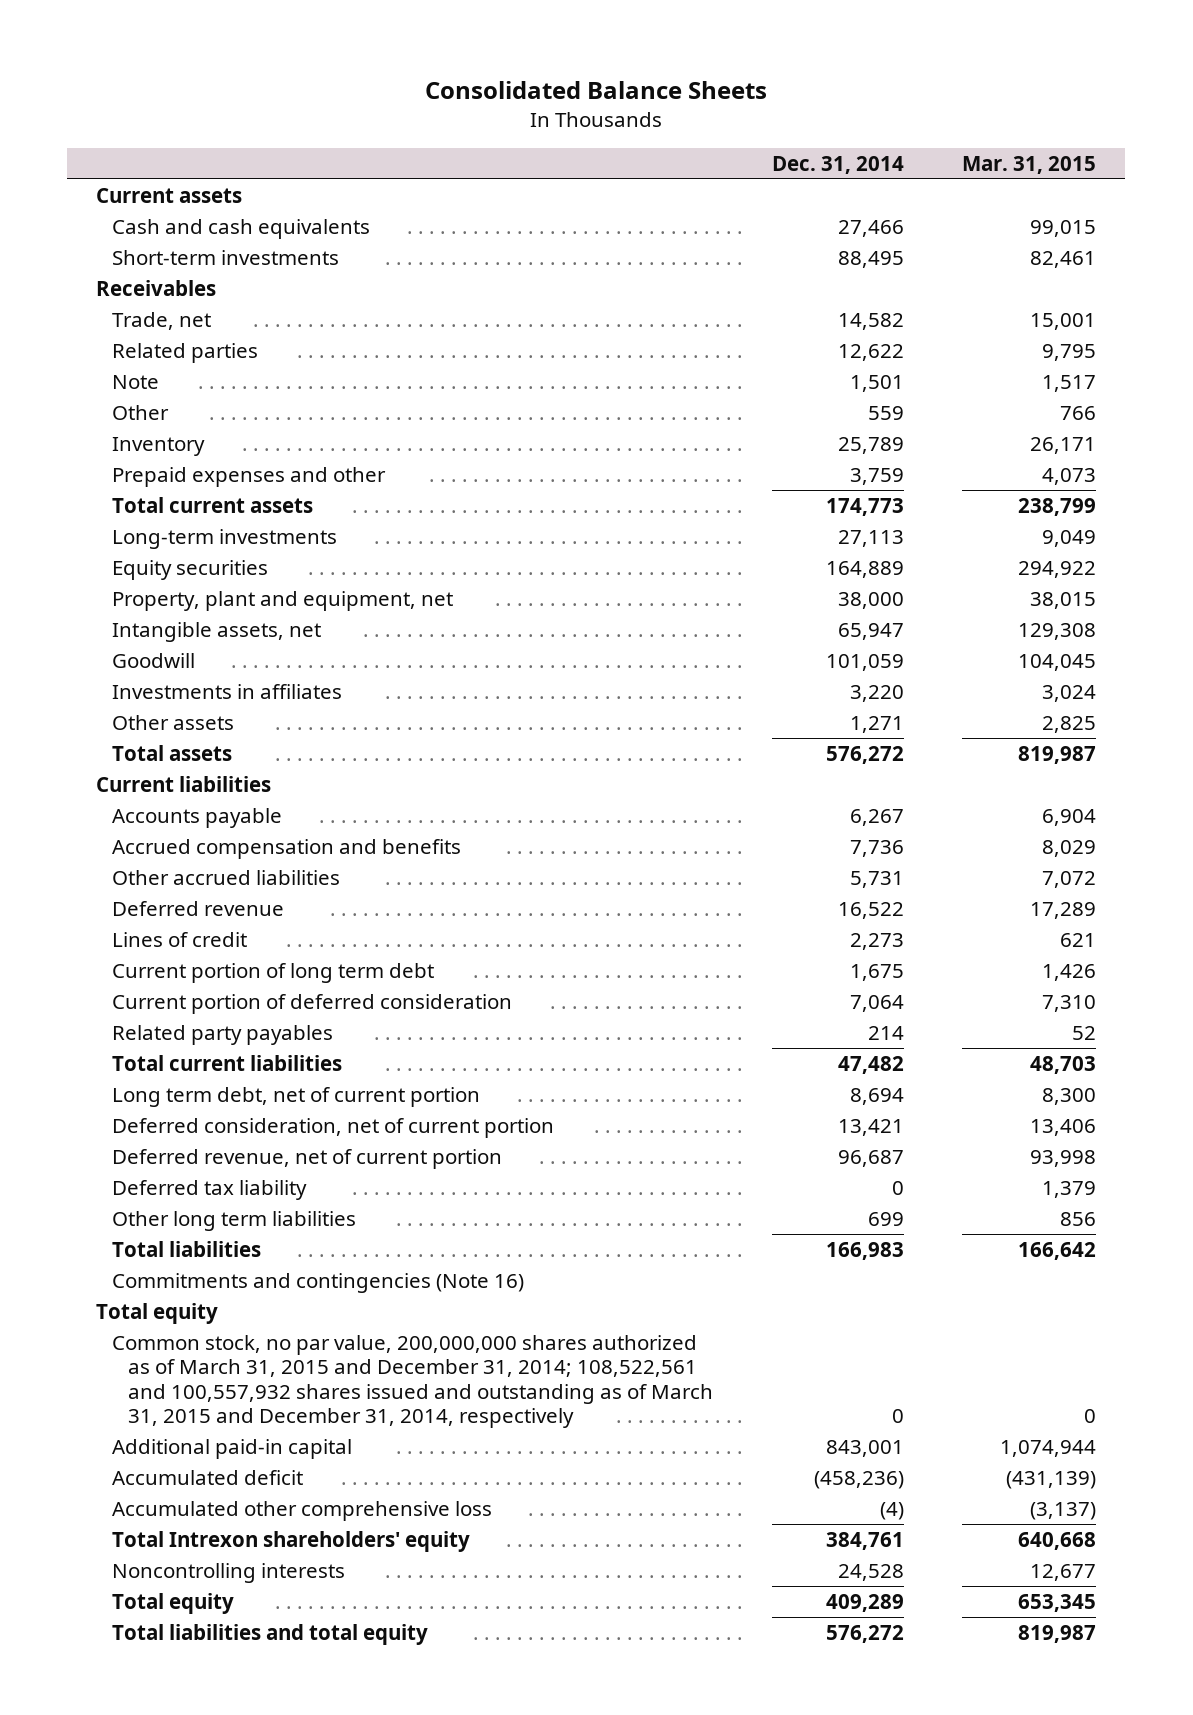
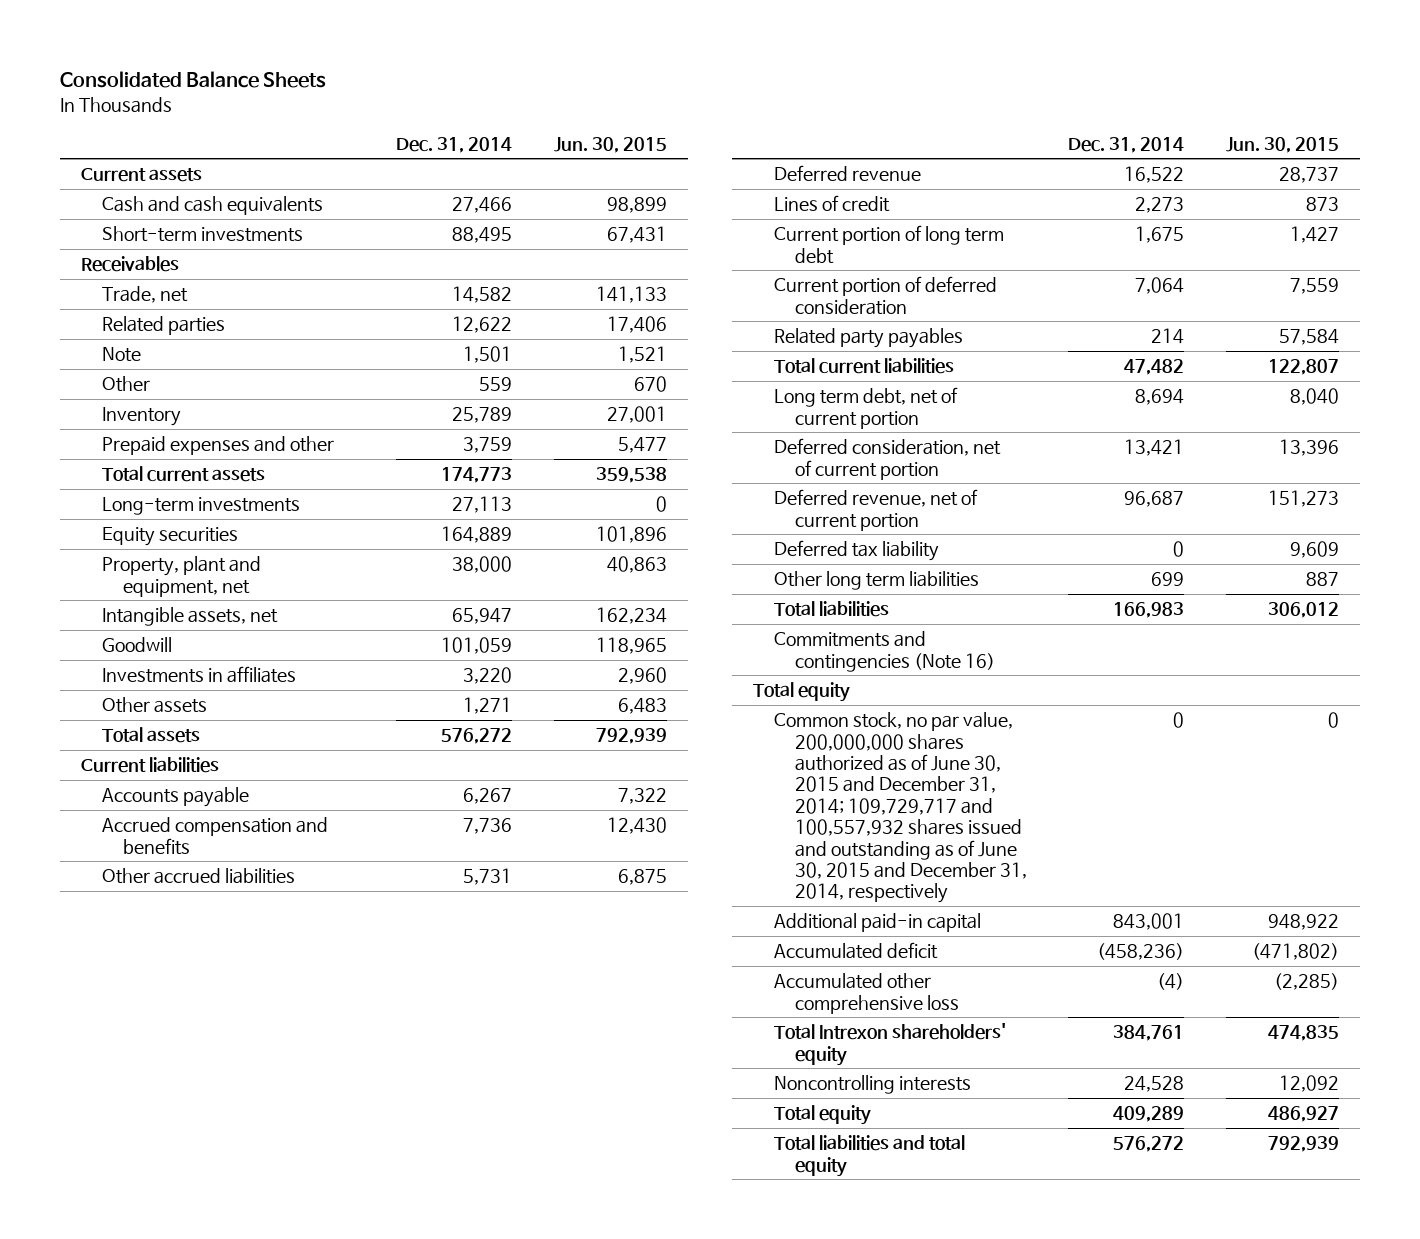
- | Dec. 31, 2014 | Mar. 31, 2015
+ | Dec. 31, 2014 | Jun. 30, 2015
- Common stock, no par value, 200,000,000 shares authorized as of March 31, 2015 and December 31, 2014; 108,522,561 and 100,557,932 shares issued and outstanding as of March 31, 2015 and December 31, 2014, respectively | 0 | 0
+ Common stock, no par value, 200,000,000 shares authorized as of June 30, 2015 and December 31, 2014; 109,729,717 and 100,557,932 shares issued and outstanding as of June 30, 2015 and December 31, 2014, respectively | 0 | 0

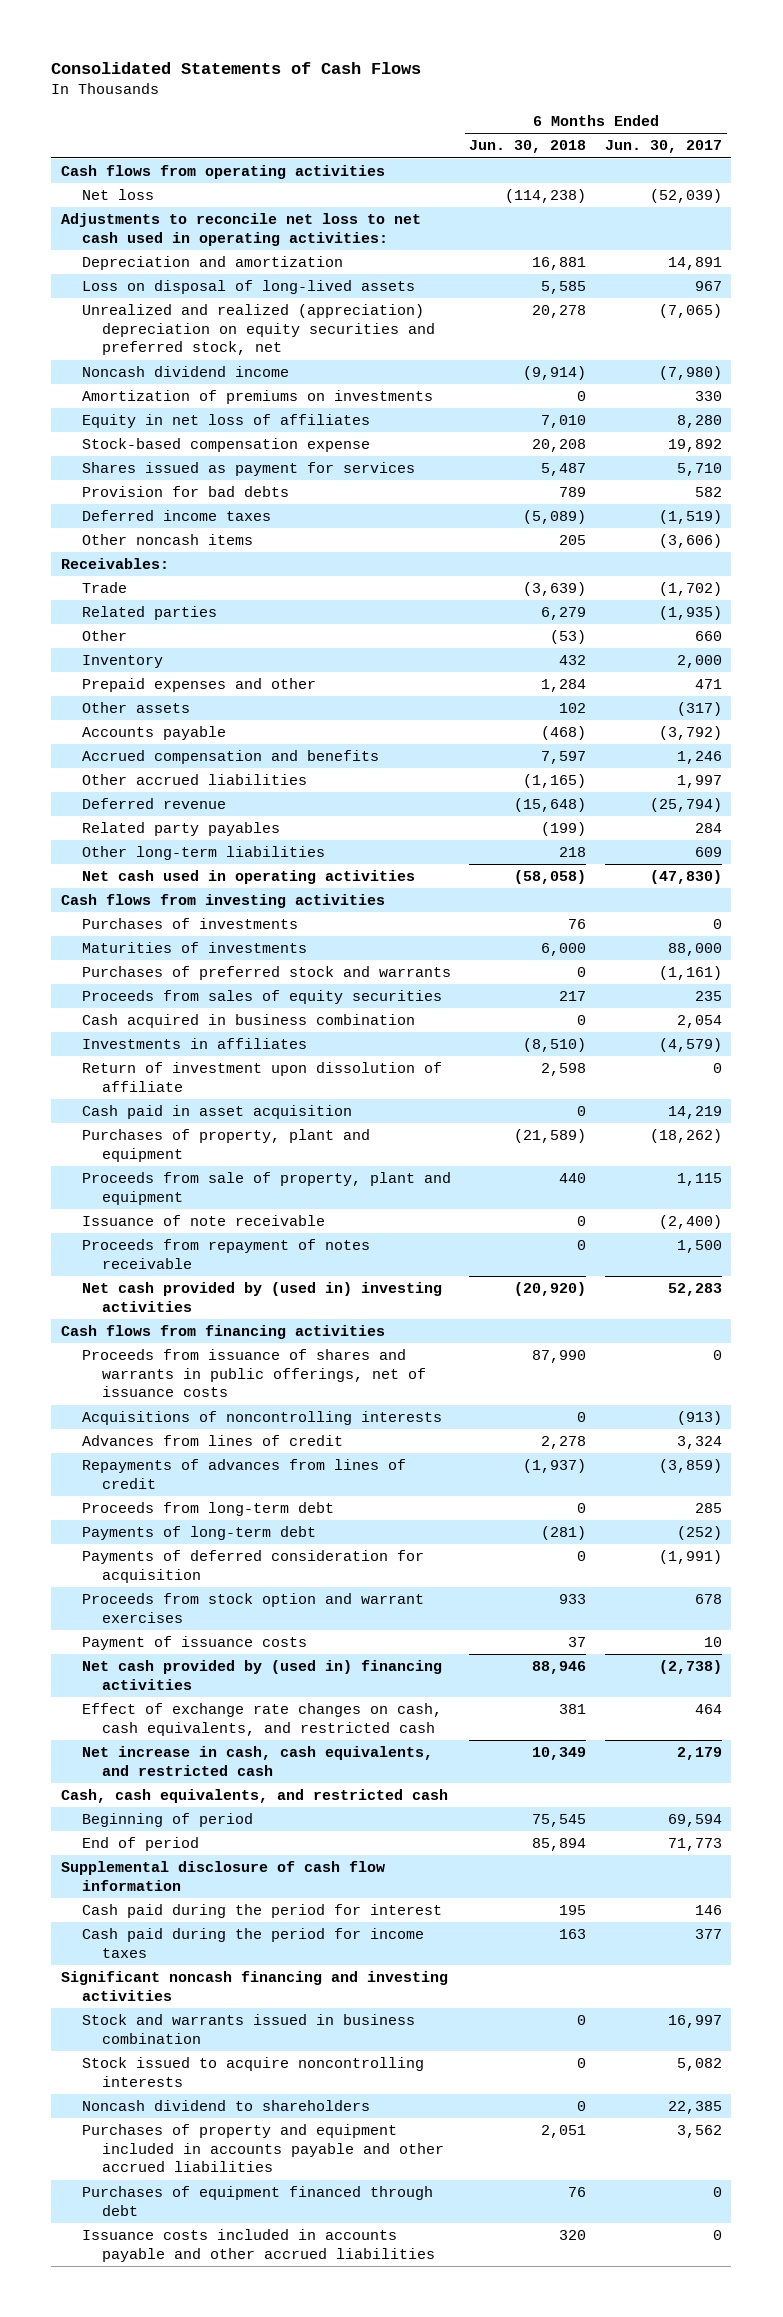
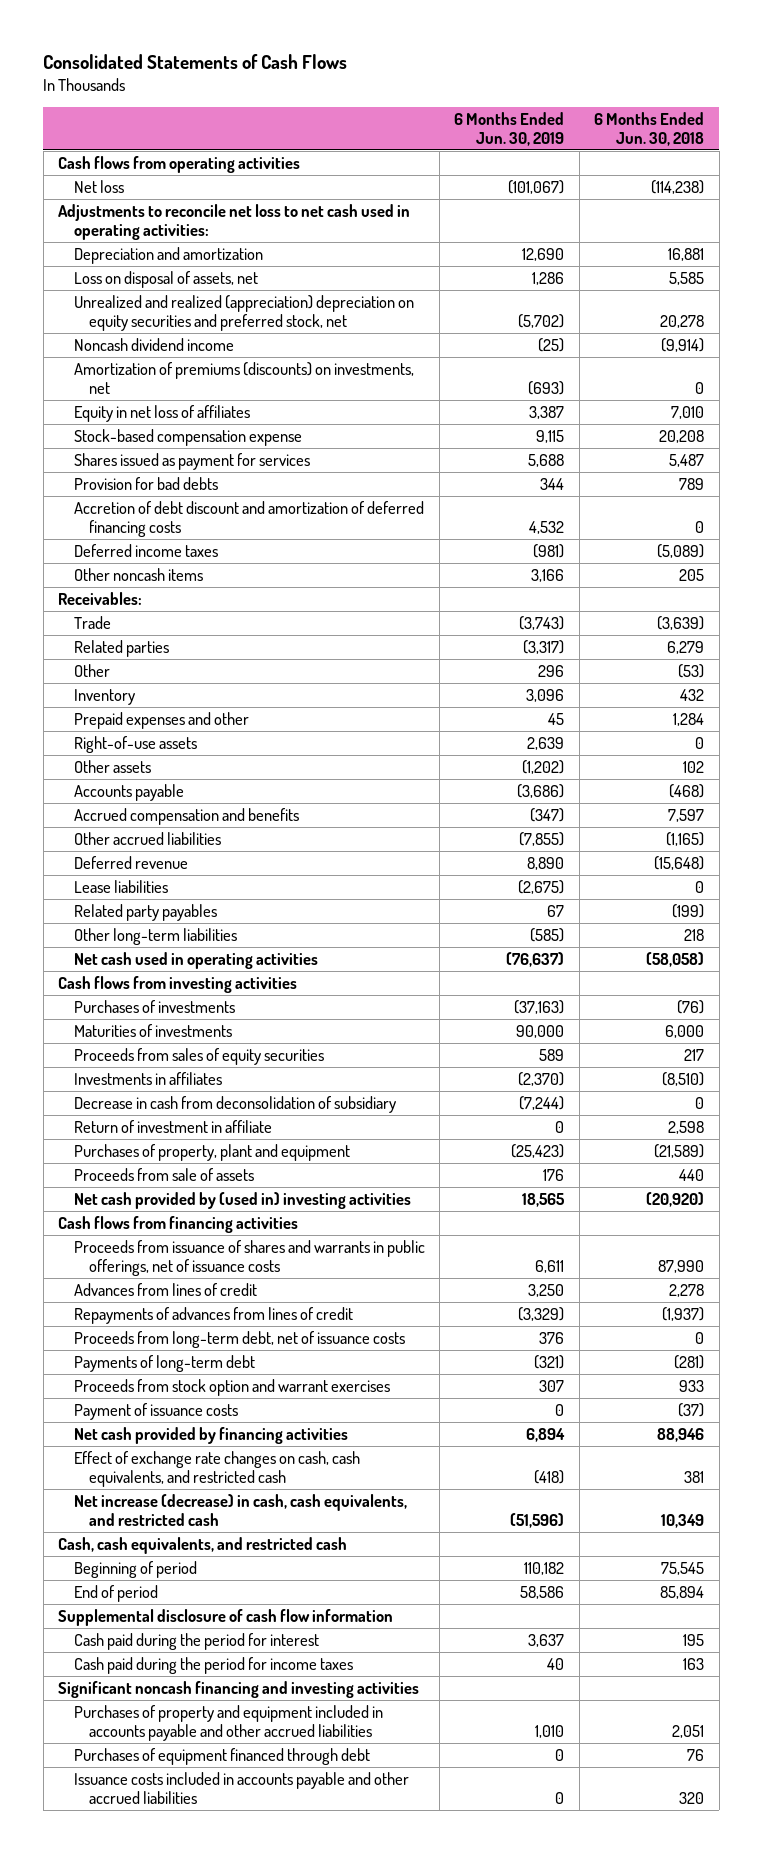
- | 6 Months Ended Jun. 30, 2018 | 6 Months Ended Jun. 30, 2017
+ | 6 Months Ended Jun. 30, 2019 | 6 Months Ended Jun. 30, 2018
- Loss on disposal of long-lived assets | 5,585 | 967
+ Loss on disposal of assets, net | 1,286 | 5,585
- Amortization of premiums on investments | 0 | 330
+ Amortization of premiums (discounts) on investments, net | (693) | 0
+ Accretion of debt discount and amortization of deferred financing costs | 4,532 | 0
+ Right-of-use assets | 2,639 | 0
+ Lease liabilities | (2,675) | 0
- Purchases of investments | 76 | 0
+ Purchases of investments | (37,163) | (76)
- Purchases of preferred stock and warrants | 0 | (1,161)
- Cash acquired in business combination | 0 | 2,054
- Return of investment upon dissolution of affiliate | 2,598 | 0
- Cash paid in asset acquisition | 0 | 14,219
+ Decrease in cash from deconsolidation of subsidiary | (7,244) | 0
+ Return of investment in affiliate | 0 | 2,598
- Proceeds from sale of property, plant and equipment | 440 | 1,115
- Issuance of note receivable | 0 | (2,400)
- Proceeds from repayment of notes receivable | 0 | 1,500
+ Proceeds from sale of assets | 176 | 440
- Acquisitions of noncontrolling interests | 0 | (913)
- Proceeds from long-term debt | 0 | 285
+ Proceeds from long-term debt, net of issuance costs | 376 | 0
- Payments of deferred consideration for acquisition | 0 | (1,991)
- Payment of issuance costs | 37 | 10
- Net cash provided by (used in) financing activities | 88,946 | (2,738)
+ Payment of issuance costs | 0 | (37)
+ Net cash provided by financing activities | 6,894 | 88,946
- Net increase in cash, cash equivalents, and restricted cash | 10,349 | 2,179
+ Net increase (decrease) in cash, cash equivalents, and restricted cash | (51,596) | 10,349
- Stock and warrants issued in business combination | 0 | 16,997
- Stock issued to acquire noncontrolling interests | 0 | 5,082
- Noncash dividend to shareholders | 0 | 22,385

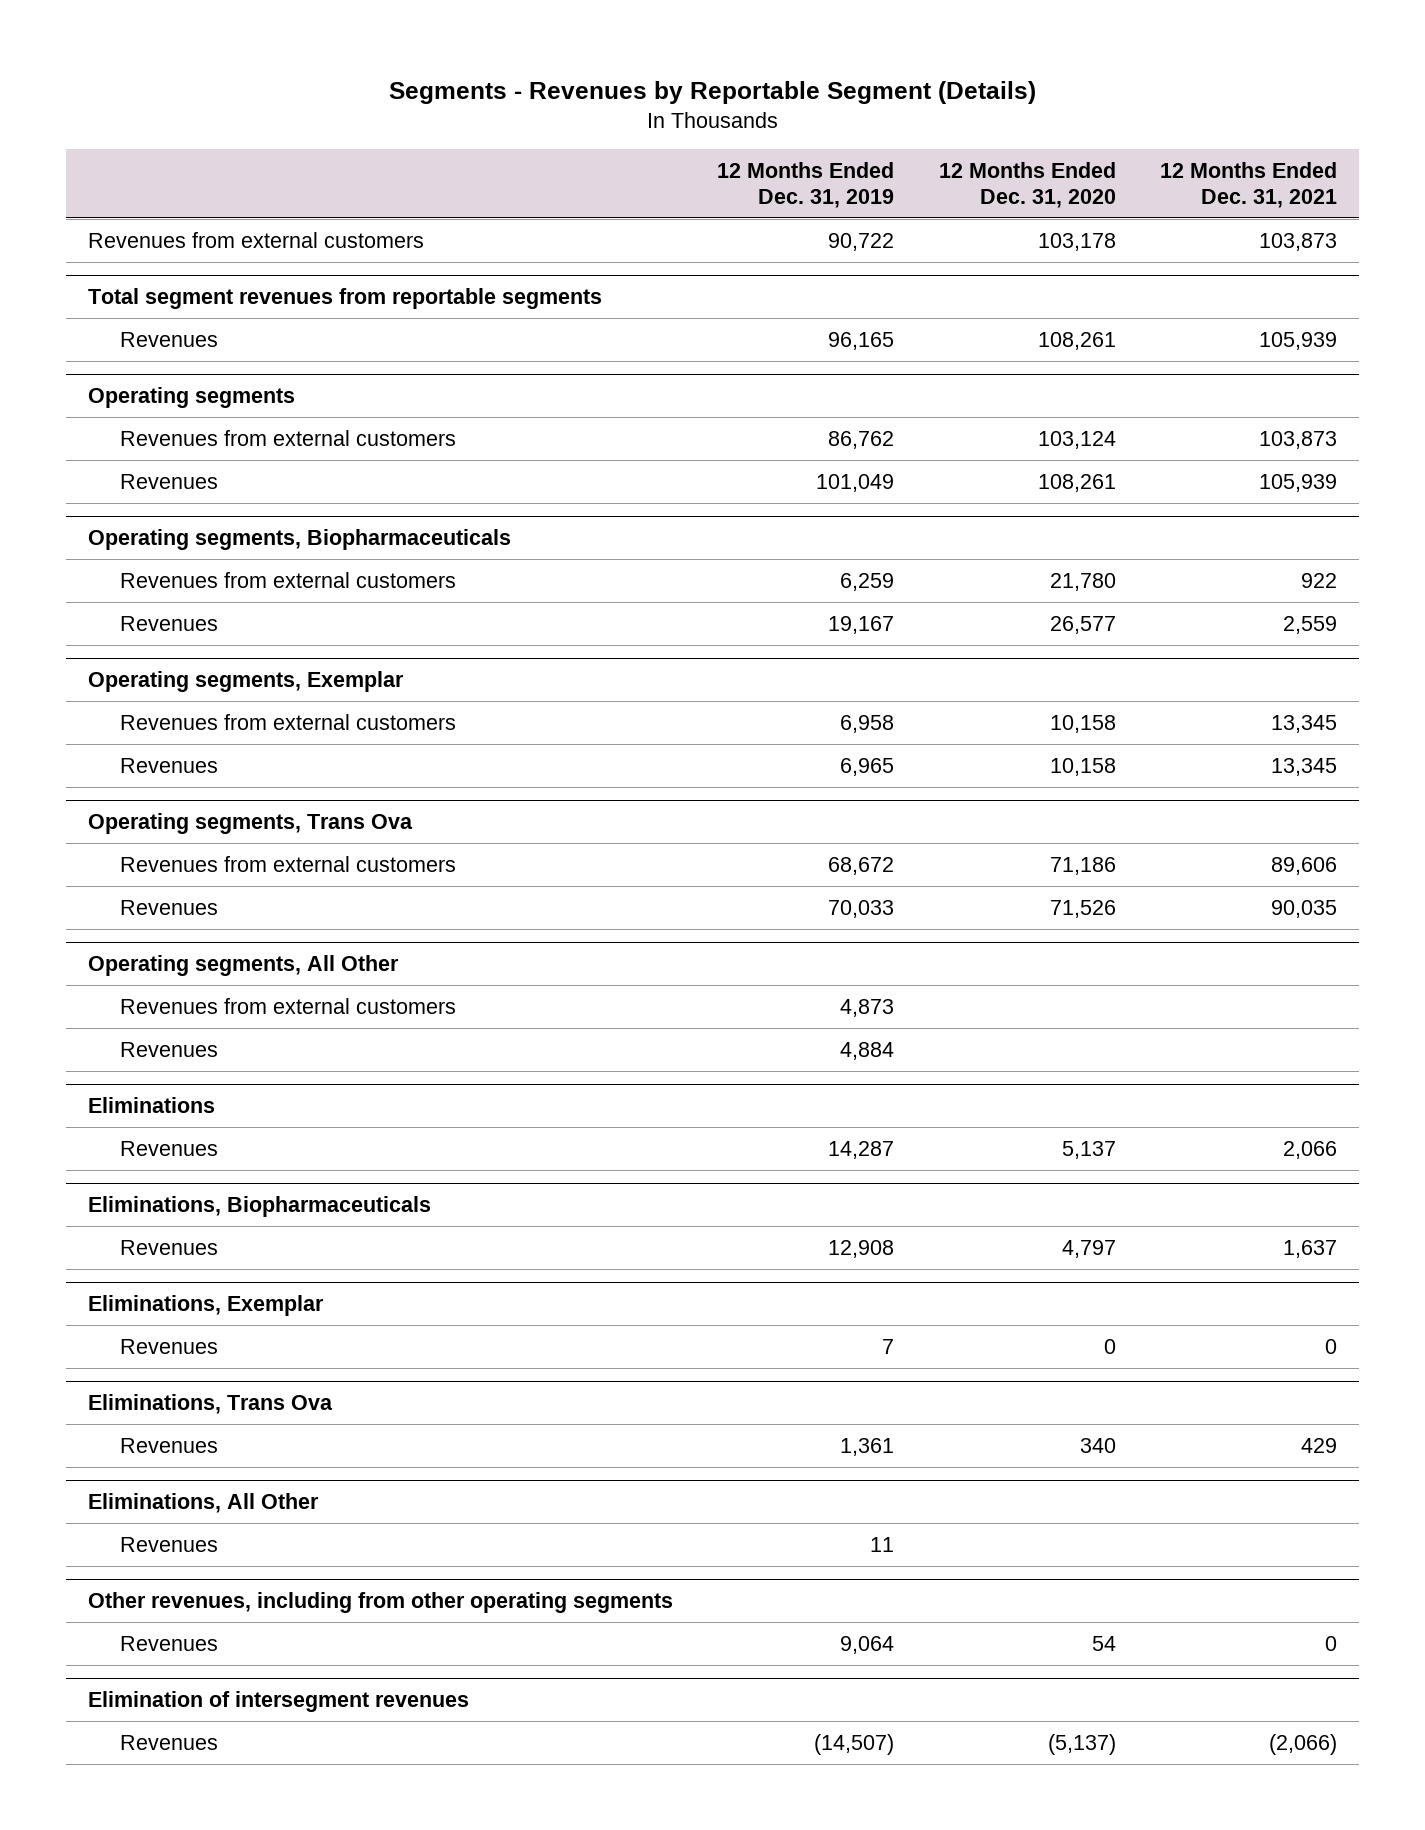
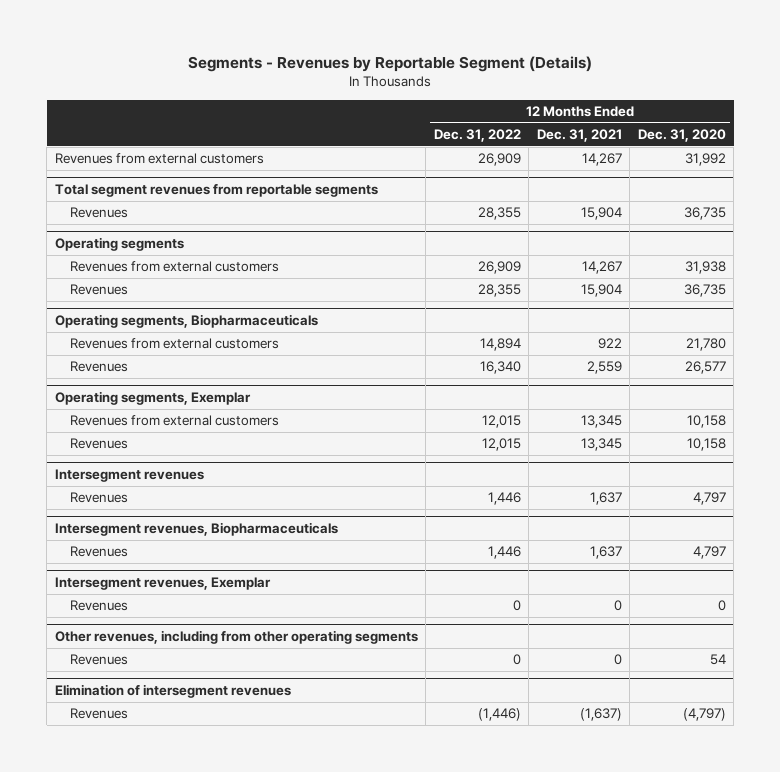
- | 12 Months Ended Dec. 31, 2019 | 12 Months Ended Dec. 31, 2020 | 12 Months Ended Dec. 31, 2021
+ | 12 Months Ended Dec. 31, 2022 | 12 Months Ended Dec. 31, 2021 | 12 Months Ended Dec. 31, 2020
- Revenues from external customers | 90,722 | 103,178 | 103,873
+ Revenues from external customers | 26,909 | 14,267 | 31,992
@ Total segment revenues from reportable segments
- Revenues | 96,165 | 108,261 | 105,939
+ Revenues | 28,355 | 15,904 | 36,735
@ Operating segments
- Revenues from external customers | 86,762 | 103,124 | 103,873
- Revenues | 101,049 | 108,261 | 105,939
+ Revenues from external customers | 26,909 | 14,267 | 31,938
+ Revenues | 28,355 | 15,904 | 36,735
- Operating segments, Trans Ova
- Revenues from external customers | 68,672 | 71,186 | 89,606
- Revenues | 70,033 | 71,526 | 90,035
- Operating segments, All Other
- Revenues from external customers | 4,873 | |
- Revenues | 4,884 | |
- Eliminations
- Revenues | 14,287 | 5,137 | 2,066
- Eliminations, Biopharmaceuticals
+ Intersegment revenues
- Eliminations, Exemplar
+ Intersegment revenues, Biopharmaceuticals
+ Revenues | 1,446 | 1,637 | 4,797
+ Intersegment revenues, Exemplar
- Eliminations, Trans Ova
- Revenues | 1,361 | 340 | 429
- Eliminations, All Other
- Revenues | 11 | |
@ Elimination of intersegment revenues
- Revenues | (14,507) | (5,137) | (2,066)
+ Revenues | (1,446) | (1,637) | (4,797)

